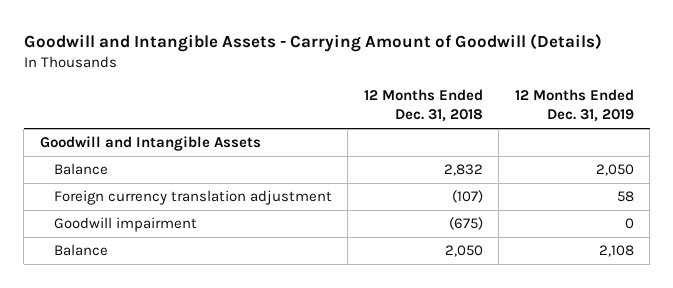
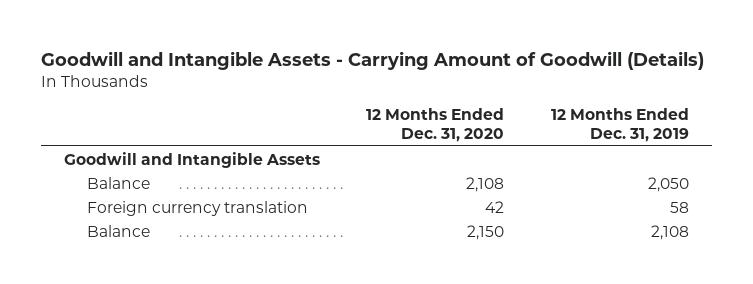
- | 12 Months Ended Dec. 31, 2018 | 12 Months Ended Dec. 31, 2019
+ | 12 Months Ended Dec. 31, 2020 | 12 Months Ended Dec. 31, 2019
- Foreign currency translation adjustment | (107) | 58
- Goodwill impairment | (675) | 0
+ Foreign currency translation | 42 | 58

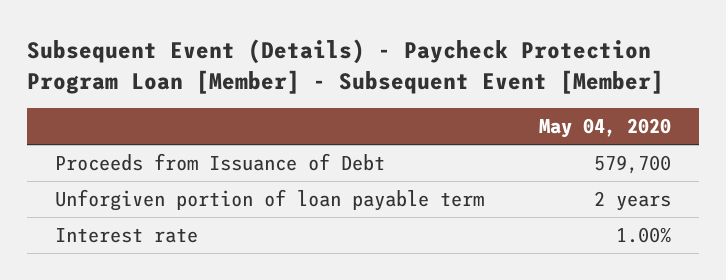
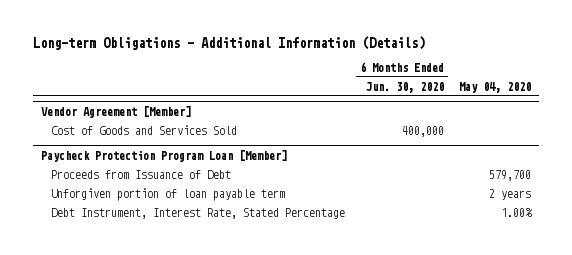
- Subsequent Event (Details) - Paycheck Protection Program Loan [Member] - Subsequent Event [Member]
+ Long-term Obligations - Additional Information (Details)
- | May 04, 2020
+ | 6 Months Ended Jun. 30, 2020 | May 04, 2020
+ Vendor Agreement [Member]
+ Cost of Goods and Services Sold | 400,000 |
+ Paycheck Protection Program Loan [Member]
- Interest rate | 1.00%
+ Debt Instrument, Interest Rate, Stated Percentage | | 1.00%

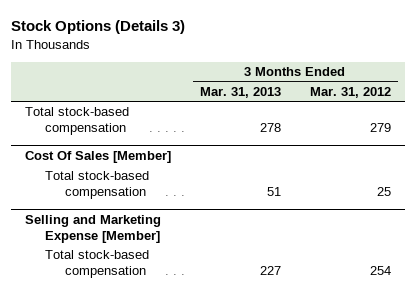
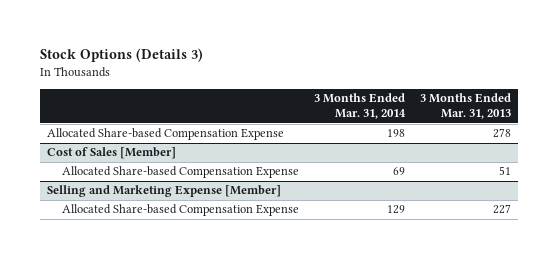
- | 3 Months Ended Mar. 31, 2013 | 3 Months Ended Mar. 31, 2012
+ | 3 Months Ended Mar. 31, 2014 | 3 Months Ended Mar. 31, 2013
- Total stock-based compensation | 278 | 279
- Cost Of Sales [Member]
- Total stock-based compensation | 51 | 25
+ Allocated Share-based Compensation Expense | 198 | 278
+ Cost of Sales [Member]
+ Allocated Share-based Compensation Expense | 69 | 51
@ Selling and Marketing Expense [Member]
- Total stock-based compensation | 227 | 254
+ Allocated Share-based Compensation Expense | 129 | 227

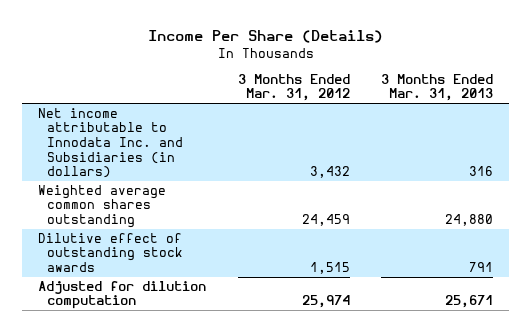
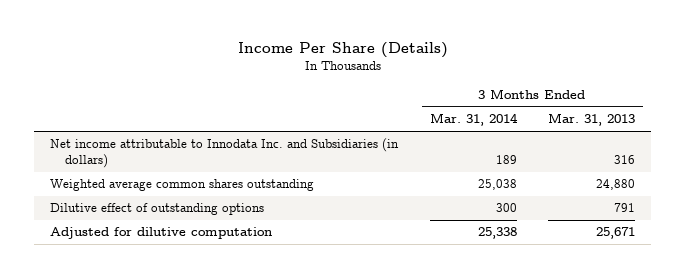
- | 3 Months Ended Mar. 31, 2012 | 3 Months Ended Mar. 31, 2013
+ | 3 Months Ended Mar. 31, 2014 | 3 Months Ended Mar. 31, 2013
- Dilutive effect of outstanding stock awards | 1,515 | 791
- Adjusted for dilution computation | 25,974 | 25,671
+ Dilutive effect of outstanding options | 300 | 791
+ Adjusted for dilutive computation | 25,338 | 25,671

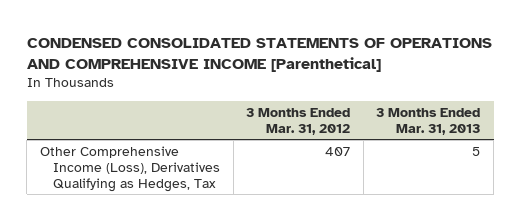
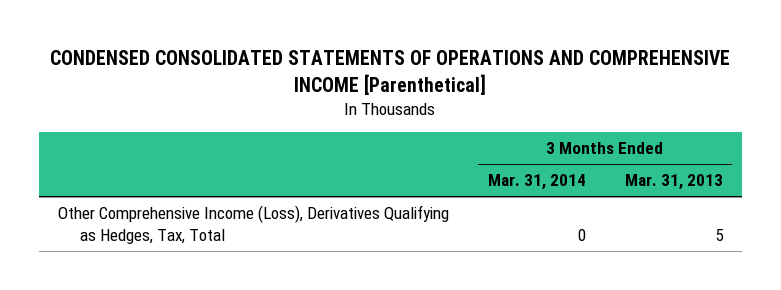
- | 3 Months Ended Mar. 31, 2012 | 3 Months Ended Mar. 31, 2013
+ | 3 Months Ended Mar. 31, 2014 | 3 Months Ended Mar. 31, 2013
- Other Comprehensive Income (Loss), Derivatives Qualifying as Hedges, Tax | 407 | 5
+ Other Comprehensive Income (Loss), Derivatives Qualifying as Hedges, Tax, Total | 0 | 5

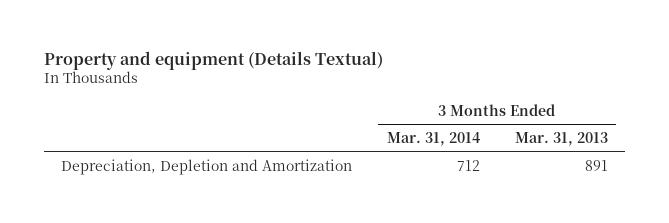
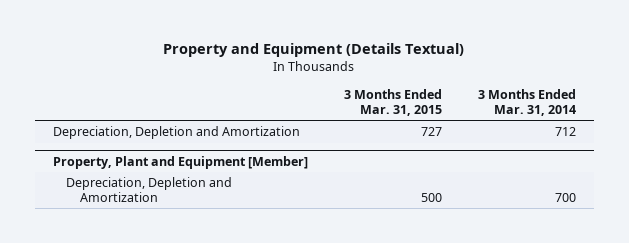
- Property and equipment (Details Textual)
+ Property and Equipment (Details Textual)
- | 3 Months Ended Mar. 31, 2014 | 3 Months Ended Mar. 31, 2013
+ | 3 Months Ended Mar. 31, 2015 | 3 Months Ended Mar. 31, 2014
+ Property, Plant and Equipment [Member]
+ Depreciation, Depletion and Amortization | 500 | 700

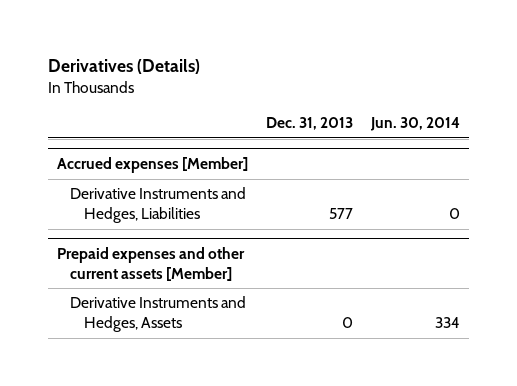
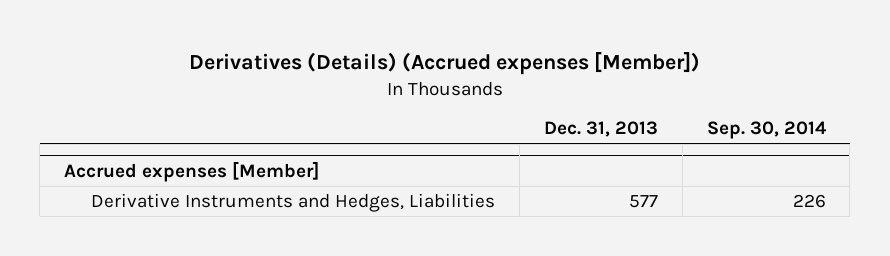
- Derivatives (Details)
+ Derivatives (Details) (Accrued expenses [Member])
- | Dec. 31, 2013 | Jun. 30, 2014
+ | Dec. 31, 2013 | Sep. 30, 2014
- Prepaid expenses and other current assets [Member]
- Derivative Instruments and Hedges, Assets | 0 | 334

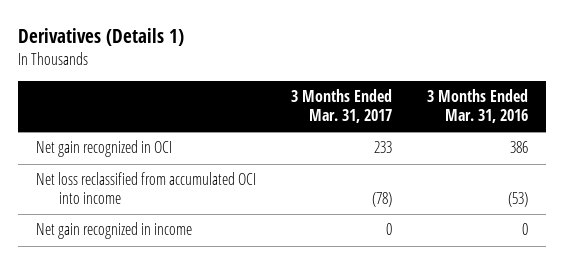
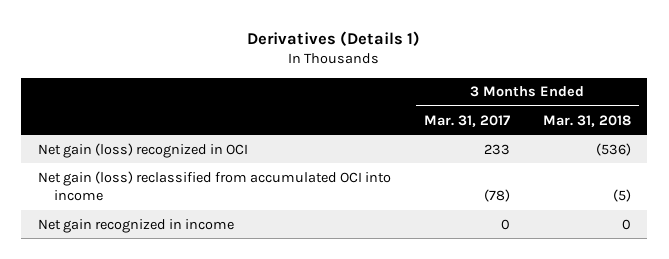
- | 3 Months Ended Mar. 31, 2017 | 3 Months Ended Mar. 31, 2016
+ | 3 Months Ended Mar. 31, 2017 | 3 Months Ended Mar. 31, 2018
- Net gain recognized in OCI | 233 | 386
- Net loss reclassified from accumulated OCI into income | (78) | (53)
+ Net gain (loss) recognized in OCI | 233 | (536)
+ Net gain (loss) reclassified from accumulated OCI into income | (78) | (5)

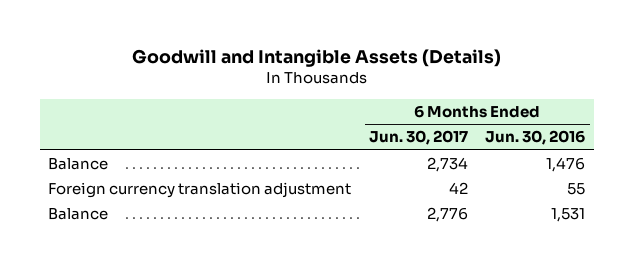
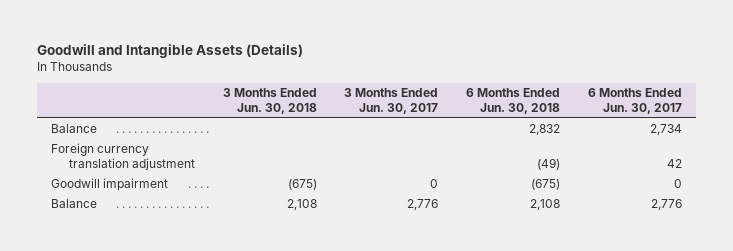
- | 6 Months Ended Jun. 30, 2017 | 6 Months Ended Jun. 30, 2016
+ | 3 Months Ended Jun. 30, 2018 | 3 Months Ended Jun. 30, 2017 | 6 Months Ended Jun. 30, 2018 | 6 Months Ended Jun. 30, 2017
+ Goodwill impairment | (675) | 0 | (675) | 0

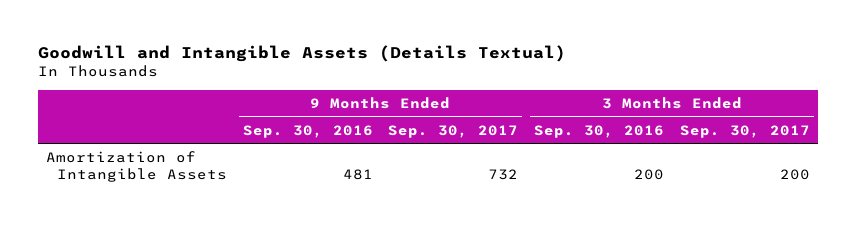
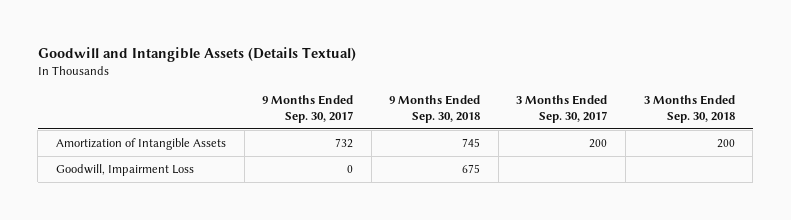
- | 9 Months Ended Sep. 30, 2016 | 9 Months Ended Sep. 30, 2017 | 3 Months Ended Sep. 30, 2016 | 3 Months Ended Sep. 30, 2017
+ | 9 Months Ended Sep. 30, 2017 | 9 Months Ended Sep. 30, 2018 | 3 Months Ended Sep. 30, 2017 | 3 Months Ended Sep. 30, 2018
+ Goodwill, Impairment Loss | 0 | 675 | |

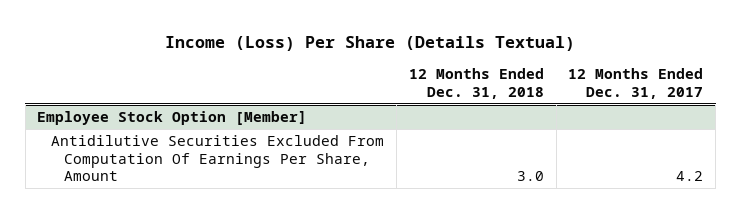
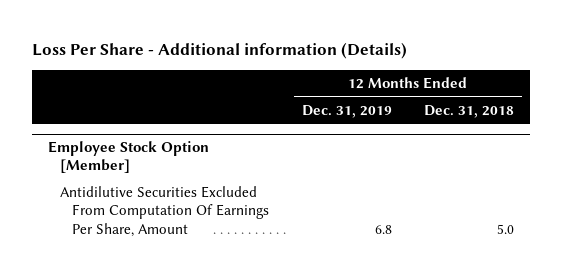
- Income (Loss) Per Share (Details Textual)
+ Loss Per Share - Additional information (Details)
- | 12 Months Ended Dec. 31, 2018 | 12 Months Ended Dec. 31, 2017
+ | 12 Months Ended Dec. 31, 2019 | 12 Months Ended Dec. 31, 2018
@ Employee Stock Option [Member]
- Antidilutive Securities Excluded From Computation Of Earnings Per Share, Amount | 3.0 | 4.2
+ Antidilutive Securities Excluded From Computation Of Earnings Per Share, Amount | 6.8 | 5.0

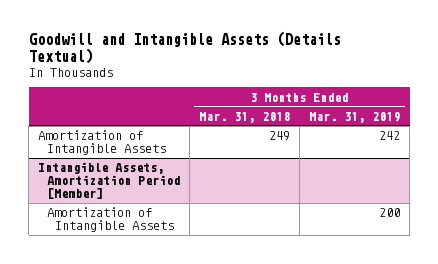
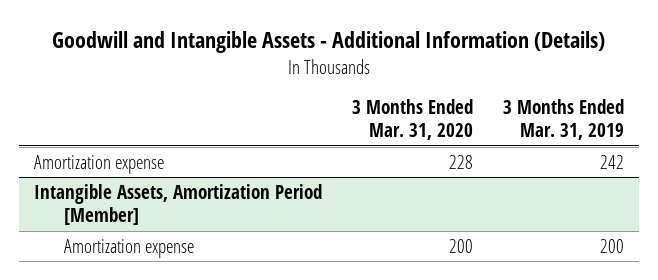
- Goodwill and Intangible Assets (Details Textual)
+ Goodwill and Intangible Assets - Additional Information (Details)
- | 3 Months Ended Mar. 31, 2018 | 3 Months Ended Mar. 31, 2019
+ | 3 Months Ended Mar. 31, 2020 | 3 Months Ended Mar. 31, 2019
- Amortization of Intangible Assets | 249 | 242
+ Amortization expense | 228 | 242
@ Intangible Assets, Amortization Period [Member]
- Amortization of Intangible Assets | | 200
+ Amortization expense | 200 | 200

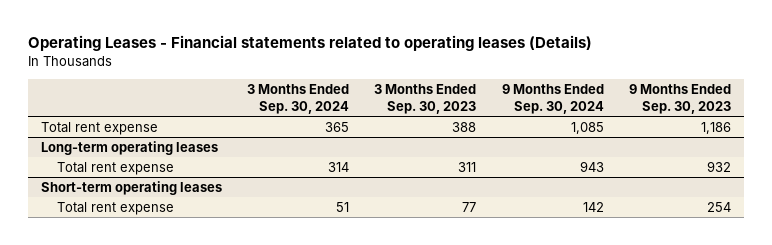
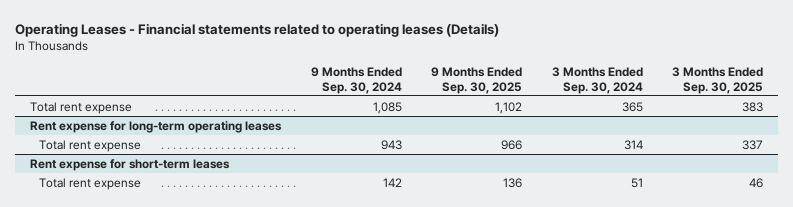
- | 3 Months Ended Sep. 30, 2024 | 3 Months Ended Sep. 30, 2023 | 9 Months Ended Sep. 30, 2024 | 9 Months Ended Sep. 30, 2023
+ | 9 Months Ended Sep. 30, 2024 | 9 Months Ended Sep. 30, 2025 | 3 Months Ended Sep. 30, 2024 | 3 Months Ended Sep. 30, 2025
- Long-term operating leases
+ Rent expense for long-term operating leases
- Short-term operating leases
+ Rent expense for short-term leases

